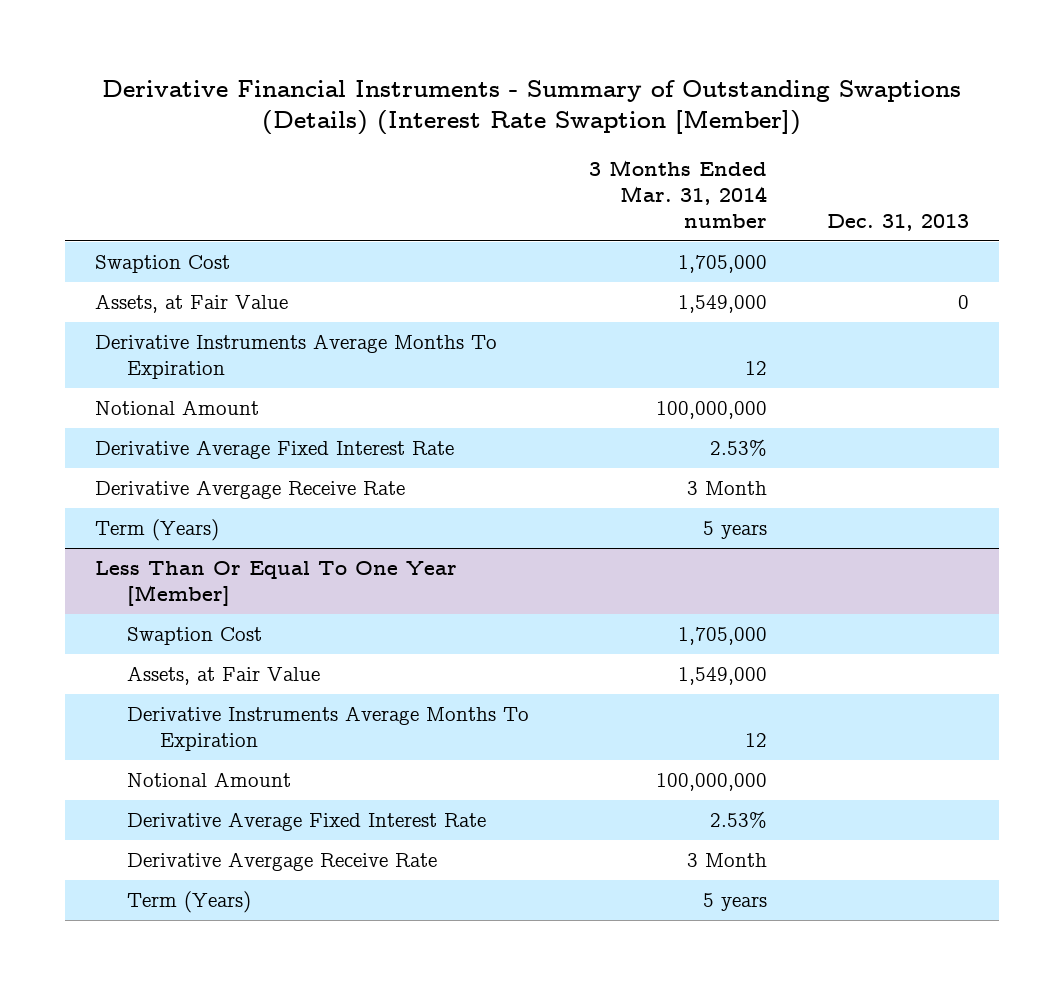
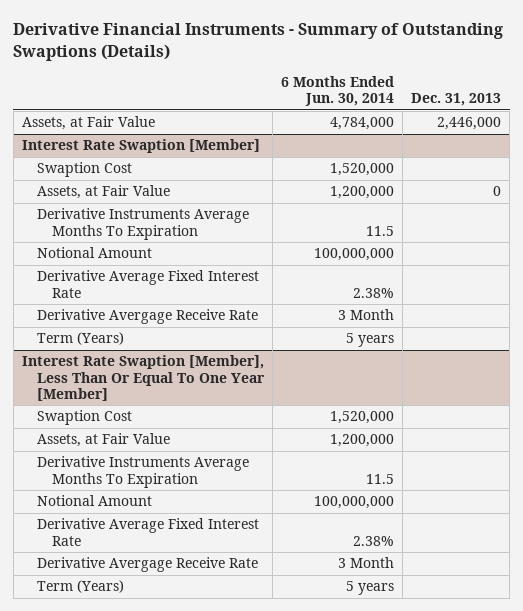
- Derivative Financial Instruments - Summary of Outstanding Swaptions (Details) (Interest Rate Swaption [Member])
+ Derivative Financial Instruments - Summary of Outstanding Swaptions (Details)
- | 3 Months Ended Mar. 31, 2014 number | Dec. 31, 2013
+ | 6 Months Ended Jun. 30, 2014 | Dec. 31, 2013
- Swaption Cost | 1,705,000 |
- Assets, at Fair Value | 1,549,000 | 0
- Derivative Instruments Average Months To Expiration | 12 |
- Notional Amount | 100,000,000 |
- Derivative Average Fixed Interest Rate | 2.53% |
- Derivative Avergage Receive Rate | 3 Month |
- Term (Years) | 5 years |
- Less Than Or Equal To One Year [Member]
+ Assets, at Fair Value | 4,784,000 | 2,446,000
+ Interest Rate Swaption [Member]
+ Swaption Cost | 1,520,000 |
+ Assets, at Fair Value | 1,200,000 | 0
+ Derivative Instruments Average Months To Expiration | 11.5 |
+ Notional Amount | 100,000,000 |
+ Derivative Average Fixed Interest Rate | 2.38% |
+ Derivative Avergage Receive Rate | 3 Month |
+ Term (Years) | 5 years |
+ Interest Rate Swaption [Member], Less Than Or Equal To One Year [Member]

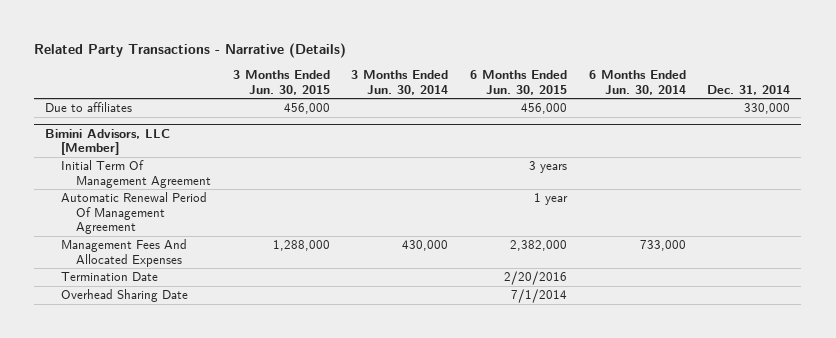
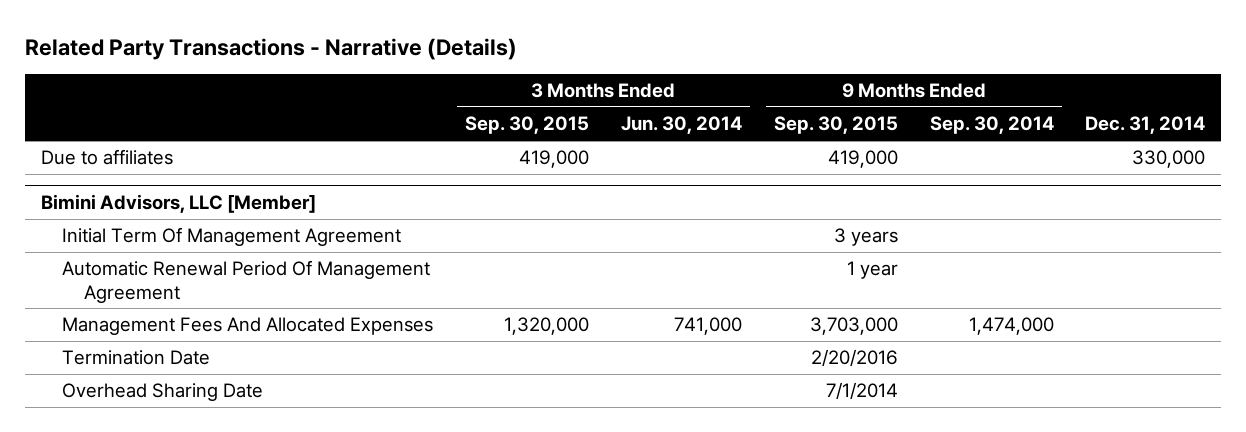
- | 3 Months Ended Jun. 30, 2015 | 3 Months Ended Jun. 30, 2014 | 6 Months Ended Jun. 30, 2015 | 6 Months Ended Jun. 30, 2014 | Dec. 31, 2014
+ | 3 Months Ended Sep. 30, 2015 | 3 Months Ended Jun. 30, 2014 | 9 Months Ended Sep. 30, 2015 | 9 Months Ended Sep. 30, 2014 | Dec. 31, 2014
@ Bimini Advisors, LLC [Member]
- Management Fees And Allocated Expenses | 1,288,000 | 430,000 | 2,382,000 | 733,000 |
+ Management Fees And Allocated Expenses | 1,320,000 | 741,000 | 3,703,000 | 1,474,000 |

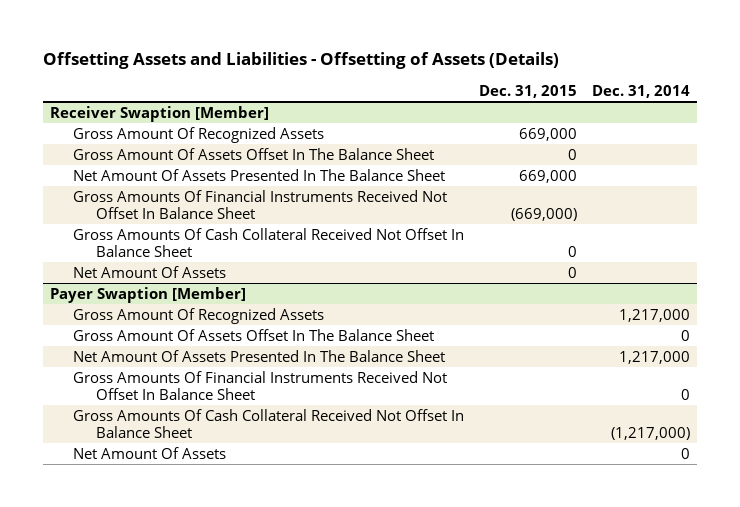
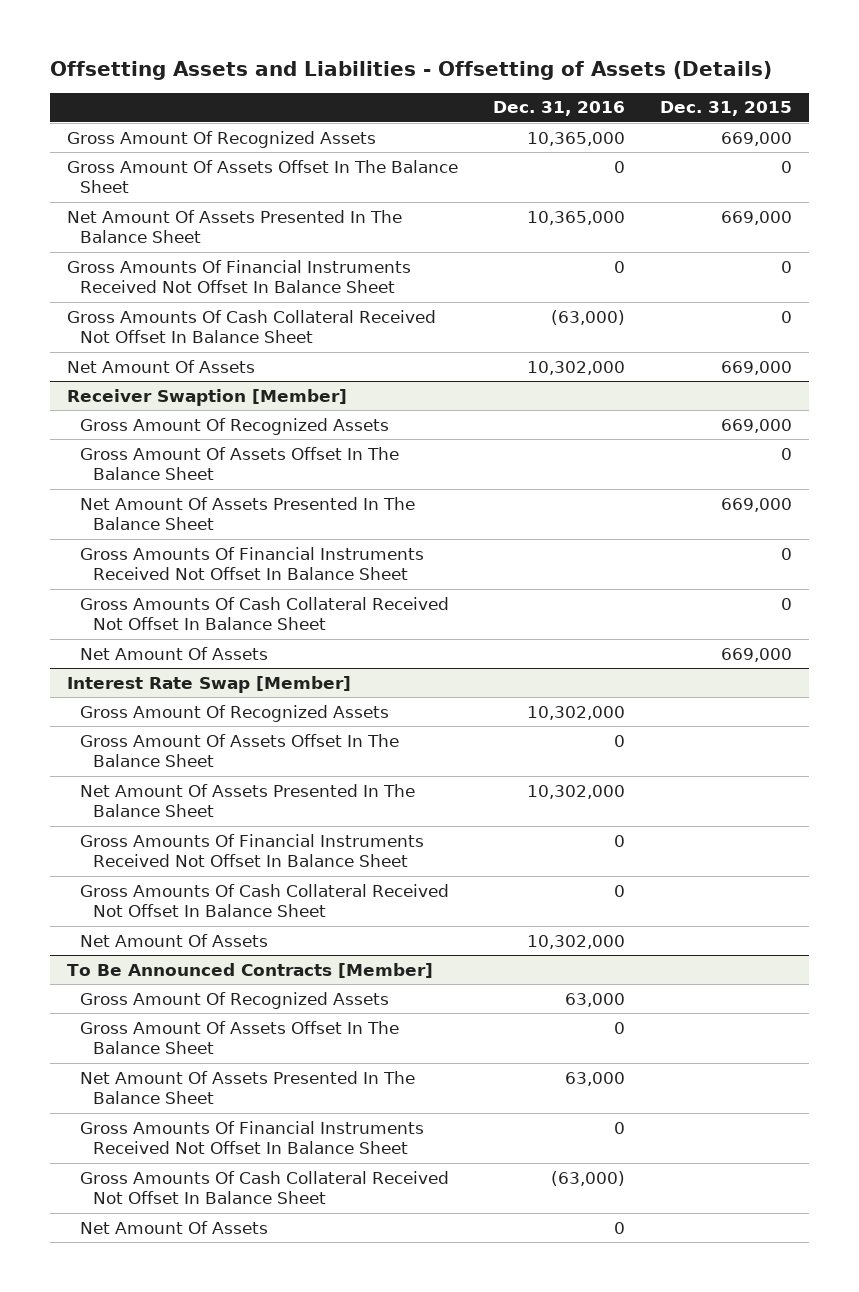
- | Dec. 31, 2015 | Dec. 31, 2014
+ | Dec. 31, 2016 | Dec. 31, 2015
+ Gross Amount Of Recognized Assets | 10,365,000 | 669,000
+ Gross Amount Of Assets Offset In The Balance Sheet | 0 | 0
+ Net Amount Of Assets Presented In The Balance Sheet | 10,365,000 | 669,000
+ Gross Amounts Of Financial Instruments Received Not Offset In Balance Sheet | 0 | 0
+ Gross Amounts Of Cash Collateral Received Not Offset In Balance Sheet | (63,000) | 0
+ Net Amount Of Assets | 10,302,000 | 669,000
@ Receiver Swaption [Member]
- Gross Amounts Of Financial Instruments Received Not Offset In Balance Sheet | (669,000) |
+ Gross Amounts Of Financial Instruments Received Not Offset In Balance Sheet | | 0
- Net Amount Of Assets | 0 |
- Payer Swaption [Member]
- Gross Amount Of Recognized Assets | | 1,217,000
- Gross Amount Of Assets Offset In The Balance Sheet | | 0
- Net Amount Of Assets Presented In The Balance Sheet | | 1,217,000
- Gross Amounts Of Financial Instruments Received Not Offset In Balance Sheet | | 0
- Gross Amounts Of Cash Collateral Received Not Offset In Balance Sheet | | (1,217,000)
- Net Amount Of Assets | | 0
@ Receiver Swaption [Member]
+ Net Amount Of Assets | | 669,000
+ Interest Rate Swap [Member]
+ Gross Amount Of Recognized Assets | 10,302,000 |
+ Gross Amount Of Assets Offset In The Balance Sheet | 0 |
+ Net Amount Of Assets Presented In The Balance Sheet | 10,302,000 |
+ Gross Amounts Of Financial Instruments Received Not Offset In Balance Sheet | 0 |
+ Gross Amounts Of Cash Collateral Received Not Offset In Balance Sheet | 0 |
+ Net Amount Of Assets | 10,302,000 |
+ To Be Announced Contracts [Member]
+ Gross Amount Of Recognized Assets | 63,000 |
+ Gross Amount Of Assets Offset In The Balance Sheet | 0 |
+ Net Amount Of Assets Presented In The Balance Sheet | 63,000 |
+ Gross Amounts Of Financial Instruments Received Not Offset In Balance Sheet | 0 |
+ Gross Amounts Of Cash Collateral Received Not Offset In Balance Sheet | (63,000) |
+ Net Amount Of Assets | 0 |

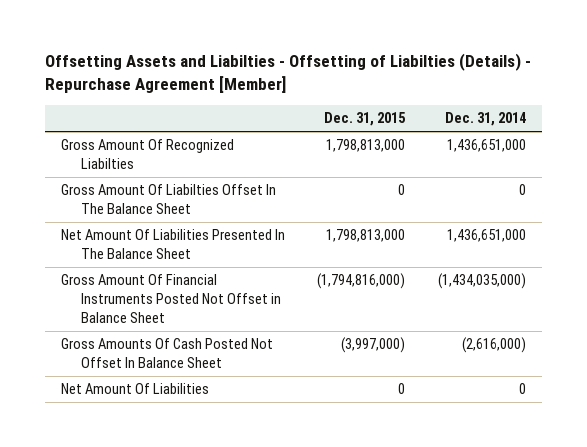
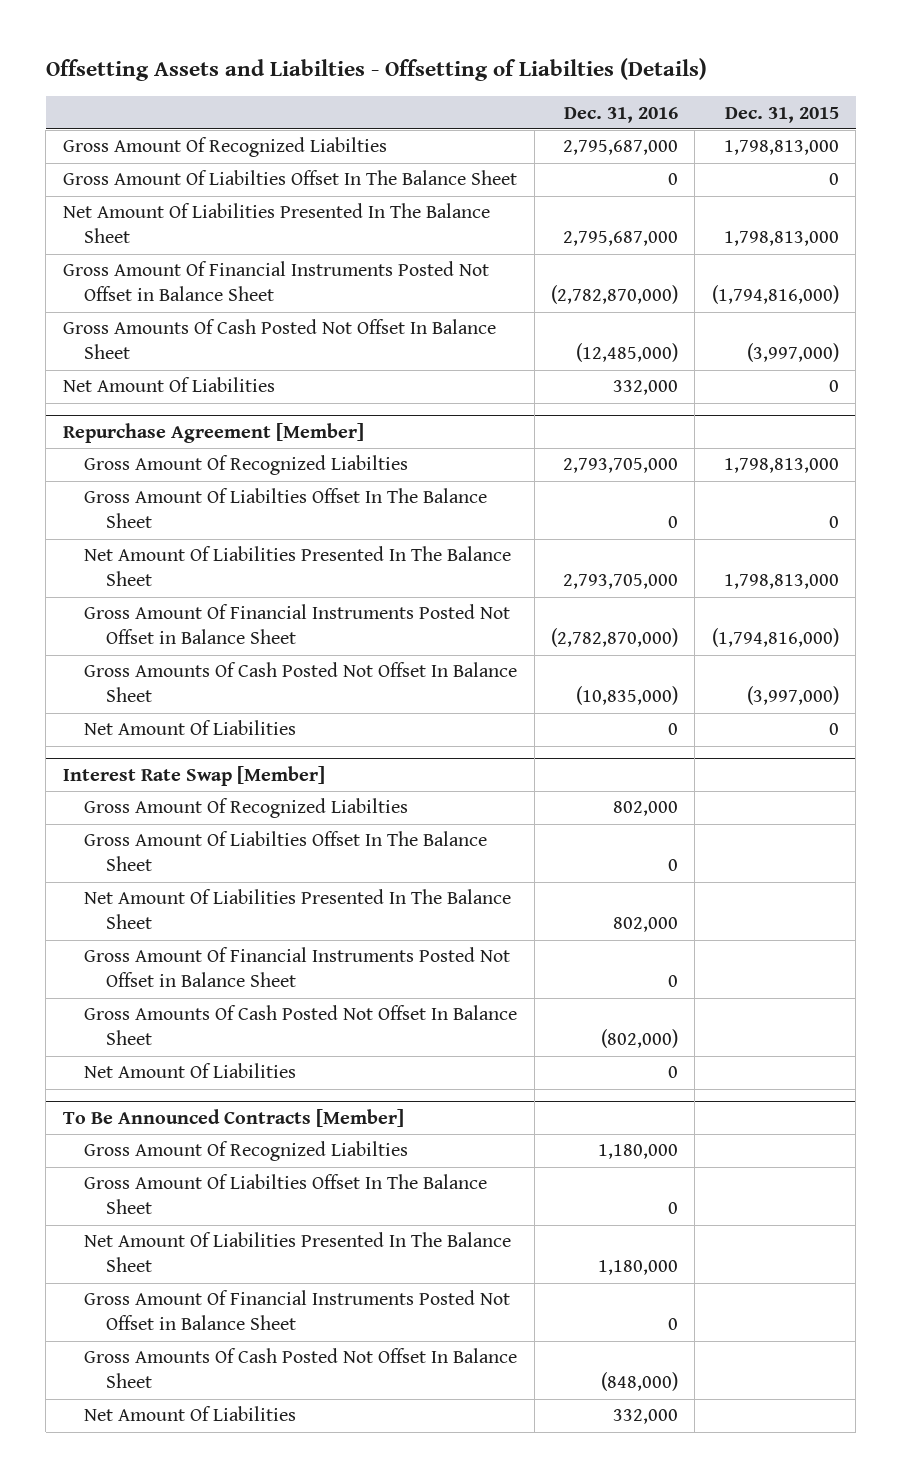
- Offsetting Assets and Liabilties - Offsetting of Liabilties (Details) - Repurchase Agreement [Member]
+ Offsetting Assets and Liabilties - Offsetting of Liabilties (Details)
- | Dec. 31, 2015 | Dec. 31, 2014
+ | Dec. 31, 2016 | Dec. 31, 2015
+ Repurchase Agreement [Member]
+ Gross Amount Of Recognized Liabilties | 2,793,705,000 | 1,798,813,000
+ Gross Amount Of Liabilties Offset In The Balance Sheet | 0 | 0
+ Net Amount Of Liabilities Presented In The Balance Sheet | 2,793,705,000 | 1,798,813,000
+ Gross Amount Of Financial Instruments Posted Not Offset in Balance Sheet | (2,782,870,000) | (1,794,816,000)
+ Gross Amounts Of Cash Posted Not Offset In Balance Sheet | (10,835,000) | (3,997,000)
+ Net Amount Of Liabilities | 0 | 0
+ Interest Rate Swap [Member]
+ Gross Amount Of Recognized Liabilties | 802,000 |
+ Gross Amount Of Liabilties Offset In The Balance Sheet | 0 |
+ Net Amount Of Liabilities Presented In The Balance Sheet | 802,000 |
+ Gross Amount Of Financial Instruments Posted Not Offset in Balance Sheet | 0 |
+ Gross Amounts Of Cash Posted Not Offset In Balance Sheet | (802,000) |
+ Net Amount Of Liabilities | 0 |
+ To Be Announced Contracts [Member]
+ Gross Amount Of Recognized Liabilties | 1,180,000 |
+ Gross Amount Of Liabilties Offset In The Balance Sheet | 0 |
+ Net Amount Of Liabilities Presented In The Balance Sheet | 1,180,000 |
+ Gross Amount Of Financial Instruments Posted Not Offset in Balance Sheet | 0 |
+ Gross Amounts Of Cash Posted Not Offset In Balance Sheet | (848,000) |
+ Net Amount Of Liabilities | 332,000 |

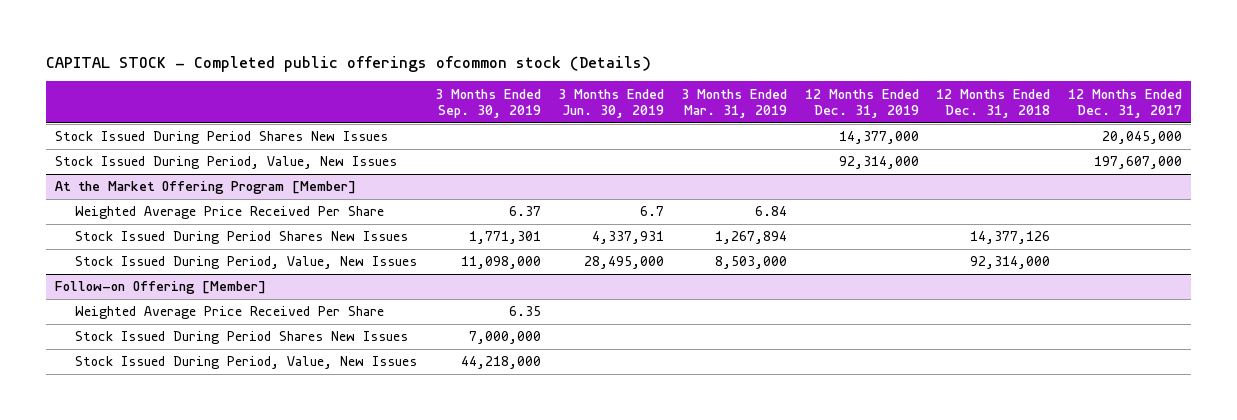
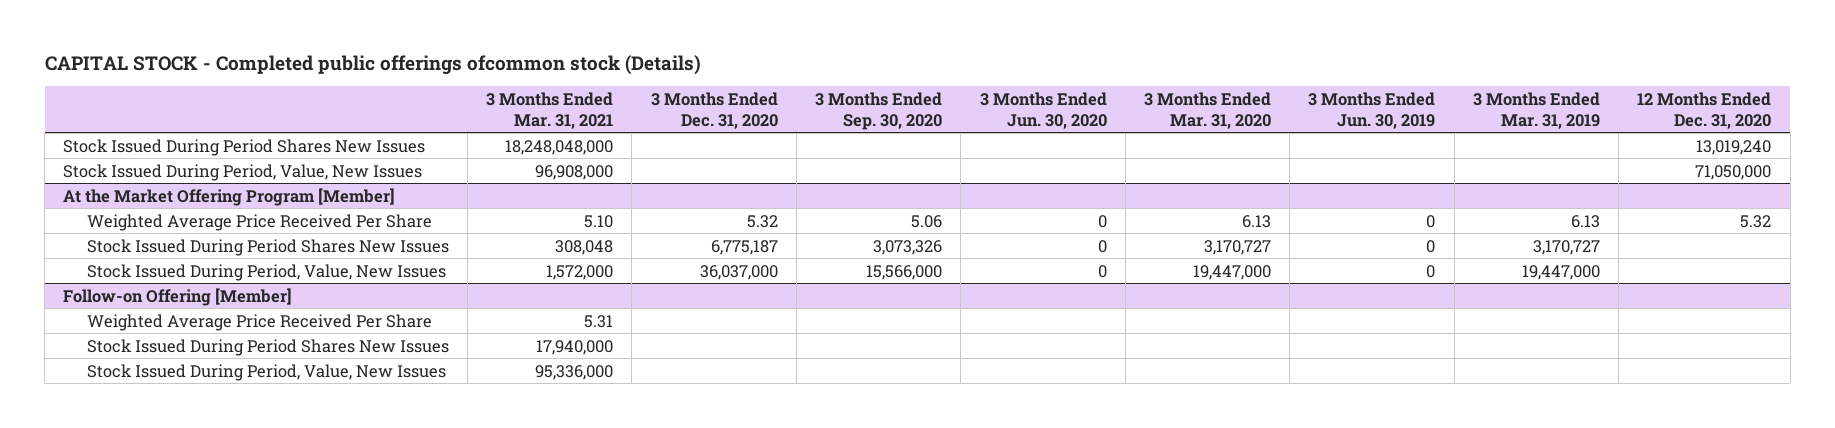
- | 3 Months Ended Sep. 30, 2019 | 3 Months Ended Jun. 30, 2019 | 3 Months Ended Mar. 31, 2019 | 12 Months Ended Dec. 31, 2019 | 12 Months Ended Dec. 31, 2018 | 12 Months Ended Dec. 31, 2017
+ | 3 Months Ended Mar. 31, 2021 | 3 Months Ended Dec. 31, 2020 | 3 Months Ended Sep. 30, 2020 | 3 Months Ended Jun. 30, 2020 | 3 Months Ended Mar. 31, 2020 | 3 Months Ended Jun. 30, 2019 | 3 Months Ended Mar. 31, 2019 | 12 Months Ended Dec. 31, 2020
@ At the Market Offering Program [Member]
- Weighted Average Price Received Per Share | 6.37 | 6.7 | 6.84 | | |
- Stock Issued During Period Shares New Issues | 1,771,301 | 4,337,931 | 1,267,894 | | 14,377,126 |
- Stock Issued During Period, Value, New Issues | 11,098,000 | 28,495,000 | 8,503,000 | | 92,314,000 |
+ Weighted Average Price Received Per Share | 5.10 | 5.32 | 5.06 | 0 | 6.13 | 0 | 6.13 | 5.32
+ Stock Issued During Period Shares New Issues | 308,048 | 6,775,187 | 3,073,326 | 0 | 3,170,727 | 0 | 3,170,727 |
+ Stock Issued During Period, Value, New Issues | 1,572,000 | 36,037,000 | 15,566,000 | 0 | 19,447,000 | 0 | 19,447,000 |

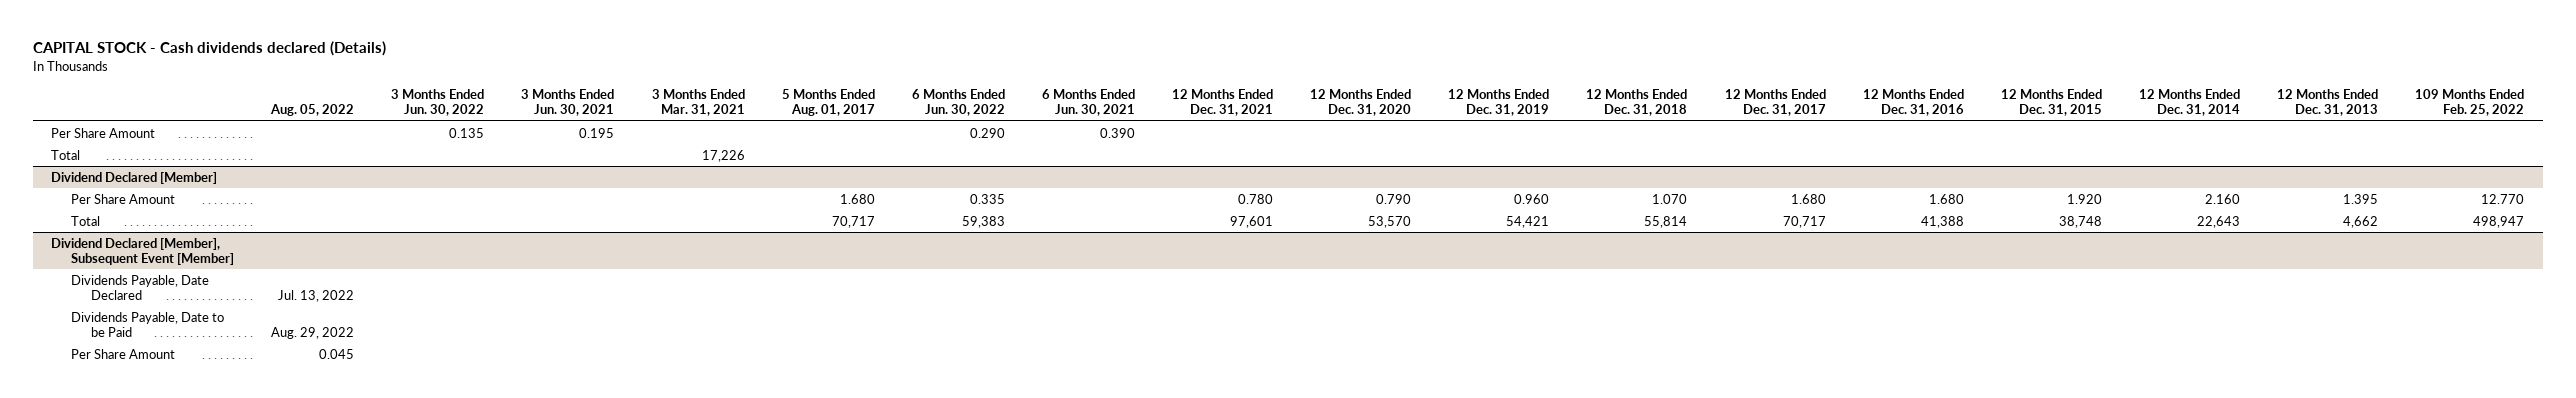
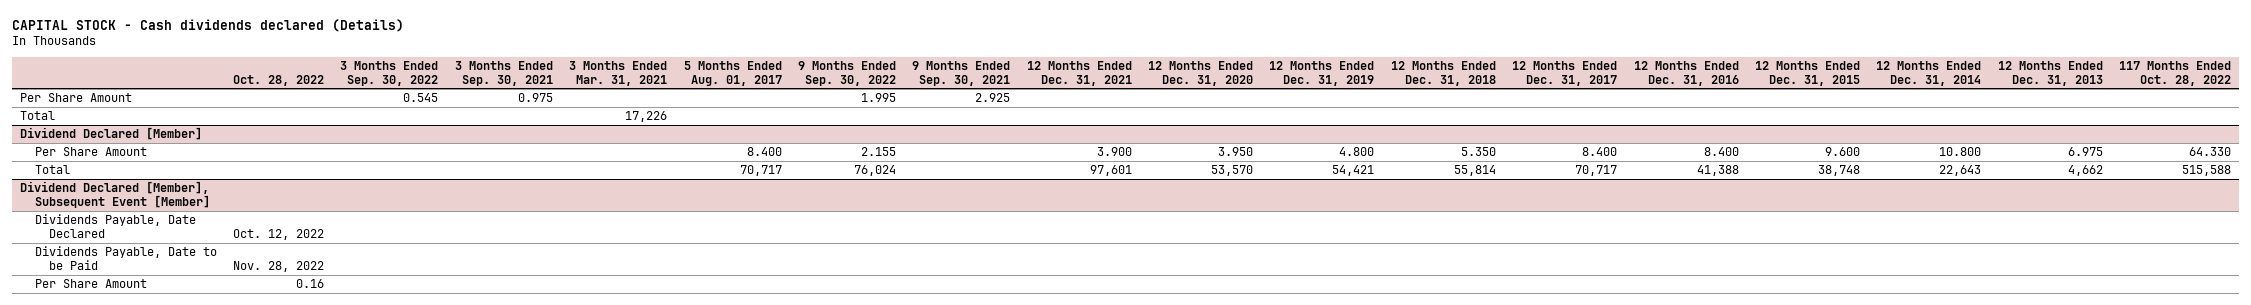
- | Aug. 05, 2022 | 3 Months Ended Jun. 30, 2022 | 3 Months Ended Jun. 30, 2021 | 3 Months Ended Mar. 31, 2021 | 5 Months Ended Aug. 01, 2017 | 6 Months Ended Jun. 30, 2022 | 6 Months Ended Jun. 30, 2021 | 12 Months Ended Dec. 31, 2021 | 12 Months Ended Dec. 31, 2020 | 12 Months Ended Dec. 31, 2019 | 12 Months Ended Dec. 31, 2018 | 12 Months Ended Dec. 31, 2017 | 12 Months Ended Dec. 31, 2016 | 12 Months Ended Dec. 31, 2015 | 12 Months Ended Dec. 31, 2014 | 12 Months Ended Dec. 31, 2013 | 109 Months Ended Feb. 25, 2022
+ | Oct. 28, 2022 | 3 Months Ended Sep. 30, 2022 | 3 Months Ended Sep. 30, 2021 | 3 Months Ended Mar. 31, 2021 | 5 Months Ended Aug. 01, 2017 | 9 Months Ended Sep. 30, 2022 | 9 Months Ended Sep. 30, 2021 | 12 Months Ended Dec. 31, 2021 | 12 Months Ended Dec. 31, 2020 | 12 Months Ended Dec. 31, 2019 | 12 Months Ended Dec. 31, 2018 | 12 Months Ended Dec. 31, 2017 | 12 Months Ended Dec. 31, 2016 | 12 Months Ended Dec. 31, 2015 | 12 Months Ended Dec. 31, 2014 | 12 Months Ended Dec. 31, 2013 | 117 Months Ended Oct. 28, 2022
@ Dividend Declared [Member]
- Per Share Amount | | | | | 1.680 | 0.335 | | 0.780 | 0.790 | 0.960 | 1.070 | 1.680 | 1.680 | 1.920 | 2.160 | 1.395 | 12.770
+ Per Share Amount | | | | | 8.400 | 2.155 | | 3.900 | 3.950 | 4.800 | 5.350 | 8.400 | 8.400 | 9.600 | 10.800 | 6.975 | 64.330

